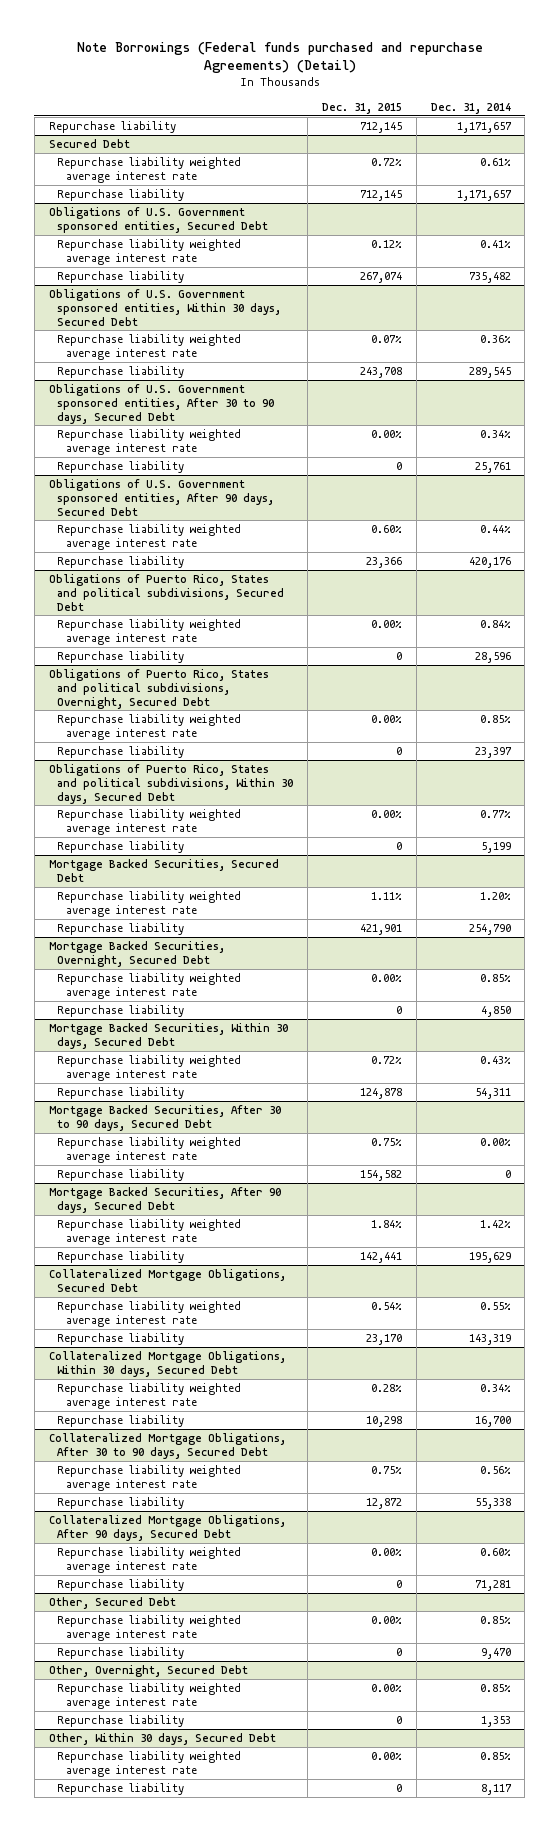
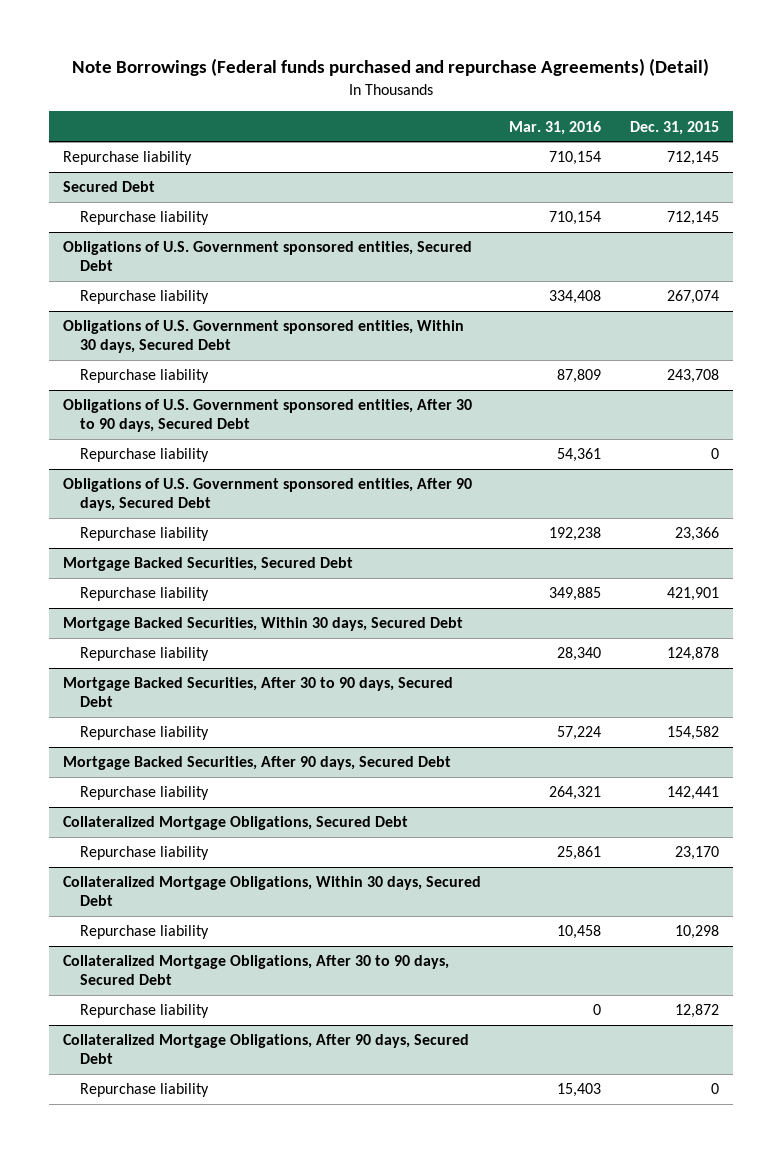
- | Dec. 31, 2015 | Dec. 31, 2014
+ | Mar. 31, 2016 | Dec. 31, 2015
@ Secured Debt
- Repurchase liability weighted average interest rate | 0.72% | 0.61%
@ Obligations of U.S. Government sponsored entities, Secured Debt
- Repurchase liability weighted average interest rate | 0.12% | 0.41%
@ Obligations of U.S. Government sponsored entities, Within 30 days, Secured Debt
- Repurchase liability weighted average interest rate | 0.07% | 0.36%
@ Obligations of U.S. Government sponsored entities, After 30 to 90 days, Secured Debt
- Repurchase liability weighted average interest rate | 0.00% | 0.34%
@ Obligations of U.S. Government sponsored entities, After 90 days, Secured Debt
- Repurchase liability weighted average interest rate | 0.60% | 0.44%
- Obligations of Puerto Rico, States and political subdivisions, Secured Debt
- Repurchase liability weighted average interest rate | 0.00% | 0.84%
- Repurchase liability | 0 | 28,596
- Obligations of Puerto Rico, States and political subdivisions, Overnight, Secured Debt
- Repurchase liability weighted average interest rate | 0.00% | 0.85%
- Repurchase liability | 0 | 23,397
- Obligations of Puerto Rico, States and political subdivisions, Within 30 days, Secured Debt
- Repurchase liability weighted average interest rate | 0.00% | 0.77%
- Repurchase liability | 0 | 5,199
@ Mortgage Backed Securities, Secured Debt
- Repurchase liability weighted average interest rate | 1.11% | 1.20%
- Mortgage Backed Securities, Overnight, Secured Debt
- Repurchase liability weighted average interest rate | 0.00% | 0.85%
- Repurchase liability | 0 | 4,850
@ Mortgage Backed Securities, Within 30 days, Secured Debt
- Repurchase liability weighted average interest rate | 0.72% | 0.43%
@ Mortgage Backed Securities, After 30 to 90 days, Secured Debt
- Repurchase liability weighted average interest rate | 0.75% | 0.00%
@ Mortgage Backed Securities, After 90 days, Secured Debt
- Repurchase liability weighted average interest rate | 1.84% | 1.42%
@ Collateralized Mortgage Obligations, Secured Debt
- Repurchase liability weighted average interest rate | 0.54% | 0.55%
@ Collateralized Mortgage Obligations, Within 30 days, Secured Debt
- Repurchase liability weighted average interest rate | 0.28% | 0.34%
@ Collateralized Mortgage Obligations, After 30 to 90 days, Secured Debt
- Repurchase liability weighted average interest rate | 0.75% | 0.56%
@ Collateralized Mortgage Obligations, After 90 days, Secured Debt
- Repurchase liability weighted average interest rate | 0.00% | 0.60%
- Other, Secured Debt
- Repurchase liability weighted average interest rate | 0.00% | 0.85%
- Repurchase liability | 0 | 9,470
- Other, Overnight, Secured Debt
- Repurchase liability weighted average interest rate | 0.00% | 0.85%
- Repurchase liability | 0 | 1,353
- Other, Within 30 days, Secured Debt
- Repurchase liability weighted average interest rate | 0.00% | 0.85%
- Repurchase liability | 0 | 8,117

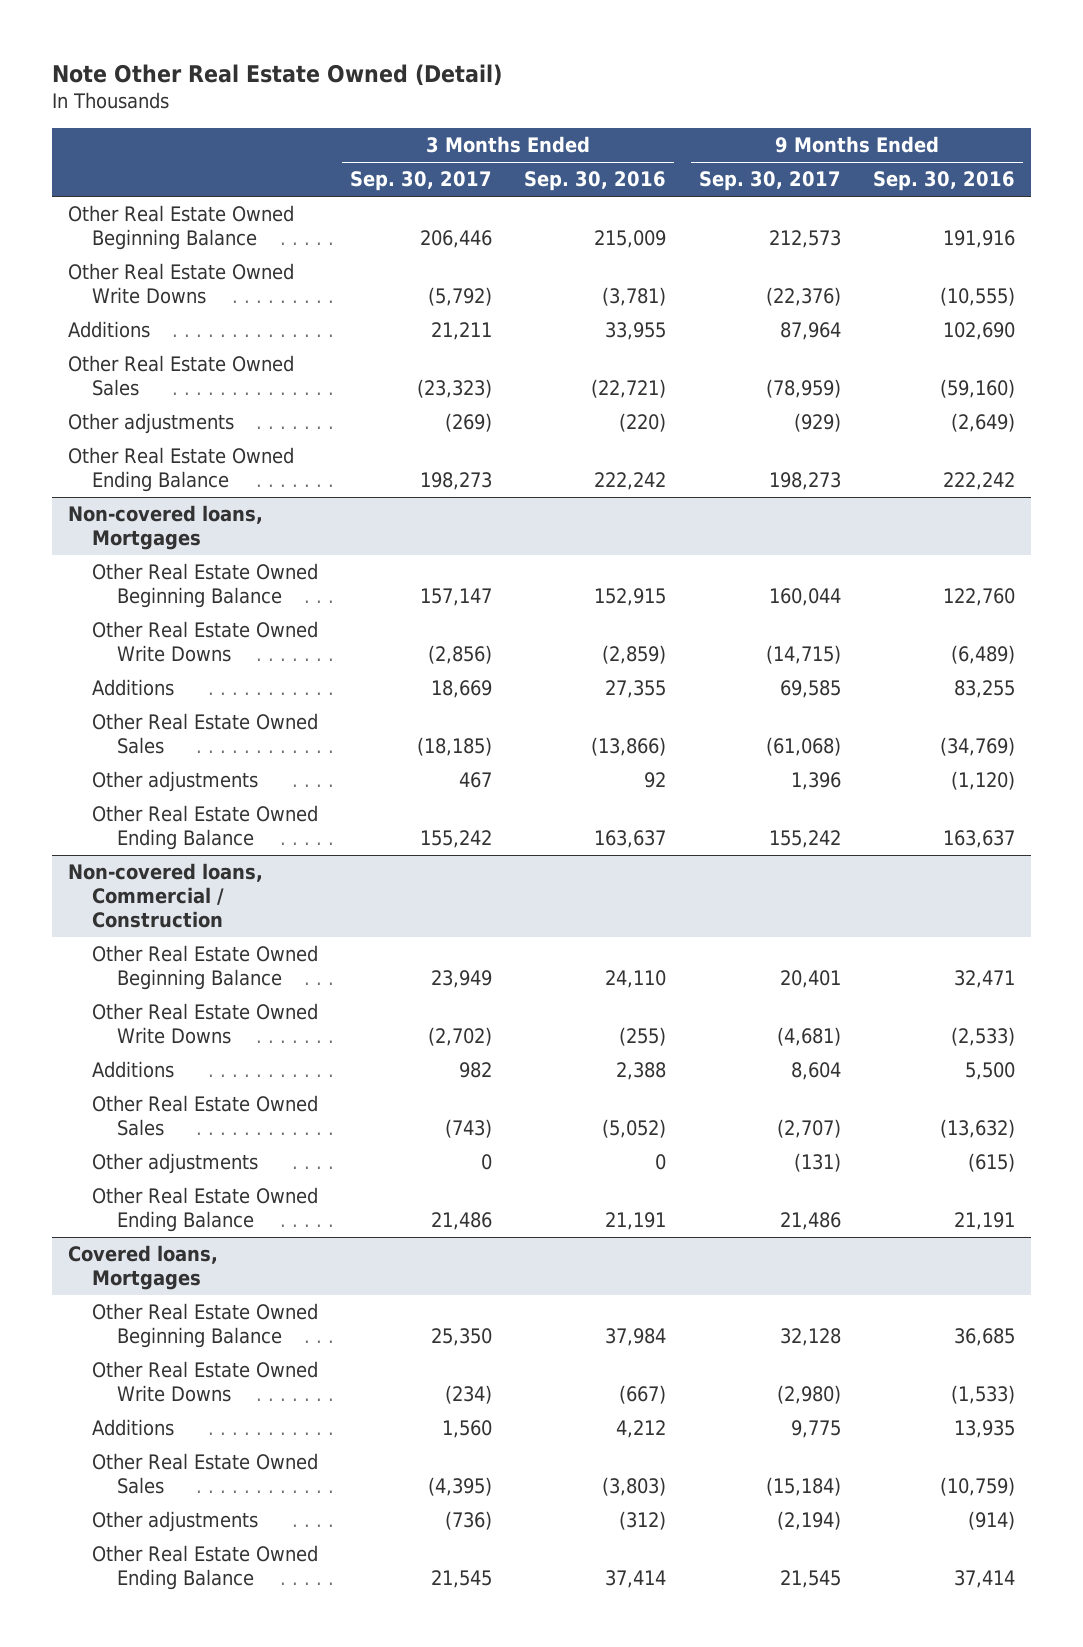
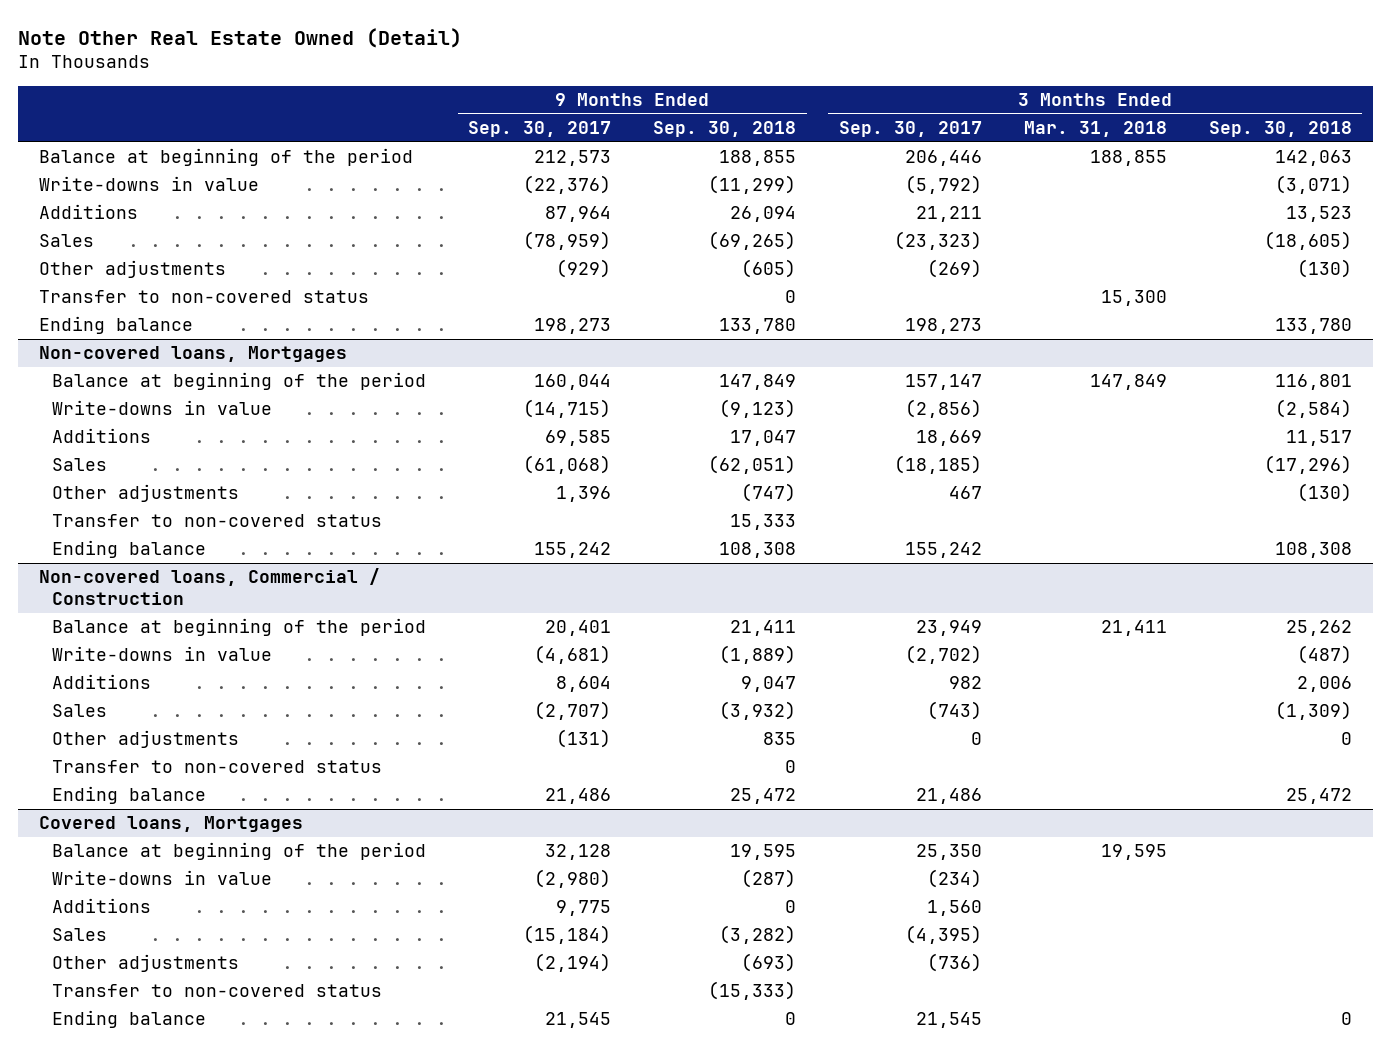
- | 3 Months Ended Sep. 30, 2017 | 3 Months Ended Sep. 30, 2016 | 9 Months Ended Sep. 30, 2017 | 9 Months Ended Sep. 30, 2016
+ | 9 Months Ended Sep. 30, 2017 | 9 Months Ended Sep. 30, 2018 | 3 Months Ended Sep. 30, 2017 | 3 Months Ended Mar. 31, 2018 | 3 Months Ended Sep. 30, 2018
- Other Real Estate Owned Beginning Balance | 206,446 | 215,009 | 212,573 | 191,916
- Other Real Estate Owned Write Downs | (5,792) | (3,781) | (22,376) | (10,555)
+ Balance at beginning of the period | 212,573 | 188,855 | 206,446 | 188,855 | 142,063
+ Write-downs in value | (22,376) | (11,299) | (5,792) | | (3,071)
- Other Real Estate Owned Sales | (23,323) | (22,721) | (78,959) | (59,160)
+ Sales | (78,959) | (69,265) | (23,323) | | (18,605)
- Other Real Estate Owned Ending Balance | 198,273 | 222,242 | 198,273 | 222,242
+ Transfer to non-covered status | | 0 | | 15,300 |
+ Ending balance | 198,273 | 133,780 | 198,273 | | 133,780
@ Non-covered loans, Mortgages
- Other Real Estate Owned Beginning Balance | 157,147 | 152,915 | 160,044 | 122,760
- Other Real Estate Owned Write Downs | (2,856) | (2,859) | (14,715) | (6,489)
+ Balance at beginning of the period | 160,044 | 147,849 | 157,147 | 147,849 | 116,801
+ Write-downs in value | (14,715) | (9,123) | (2,856) | | (2,584)
- Other Real Estate Owned Sales | (18,185) | (13,866) | (61,068) | (34,769)
+ Sales | (61,068) | (62,051) | (18,185) | | (17,296)
- Other Real Estate Owned Ending Balance | 155,242 | 163,637 | 155,242 | 163,637
+ Transfer to non-covered status | | 15,333 | | |
+ Ending balance | 155,242 | 108,308 | 155,242 | | 108,308
@ Non-covered loans, Commercial / Construction
- Other Real Estate Owned Beginning Balance | 23,949 | 24,110 | 20,401 | 32,471
- Other Real Estate Owned Write Downs | (2,702) | (255) | (4,681) | (2,533)
+ Balance at beginning of the period | 20,401 | 21,411 | 23,949 | 21,411 | 25,262
+ Write-downs in value | (4,681) | (1,889) | (2,702) | | (487)
- Other Real Estate Owned Sales | (743) | (5,052) | (2,707) | (13,632)
+ Sales | (2,707) | (3,932) | (743) | | (1,309)
- Other Real Estate Owned Ending Balance | 21,486 | 21,191 | 21,486 | 21,191
+ Transfer to non-covered status | | 0 | | |
+ Ending balance | 21,486 | 25,472 | 21,486 | | 25,472
@ Covered loans, Mortgages
- Other Real Estate Owned Beginning Balance | 25,350 | 37,984 | 32,128 | 36,685
- Other Real Estate Owned Write Downs | (234) | (667) | (2,980) | (1,533)
+ Balance at beginning of the period | 32,128 | 19,595 | 25,350 | 19,595 |
+ Write-downs in value | (2,980) | (287) | (234) | |
- Other Real Estate Owned Sales | (4,395) | (3,803) | (15,184) | (10,759)
+ Sales | (15,184) | (3,282) | (4,395) | |
- Other Real Estate Owned Ending Balance | 21,545 | 37,414 | 21,545 | 37,414
+ Transfer to non-covered status | | (15,333) | | |
+ Ending balance | 21,545 | 0 | 21,545 | | 0

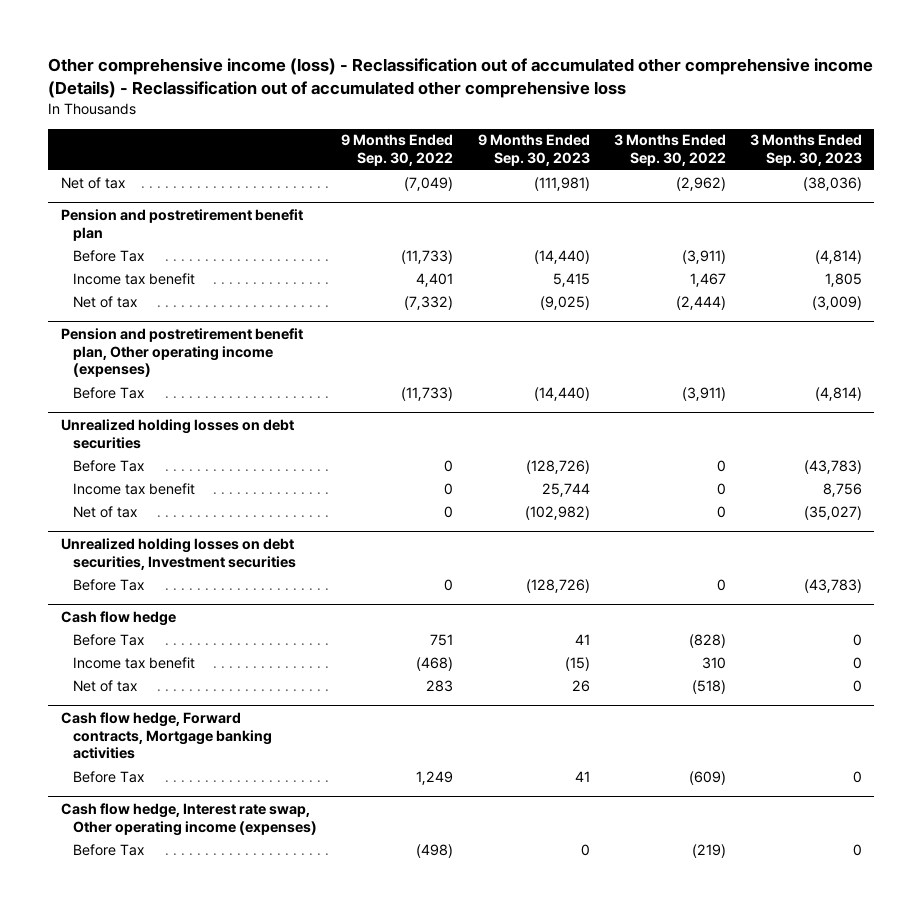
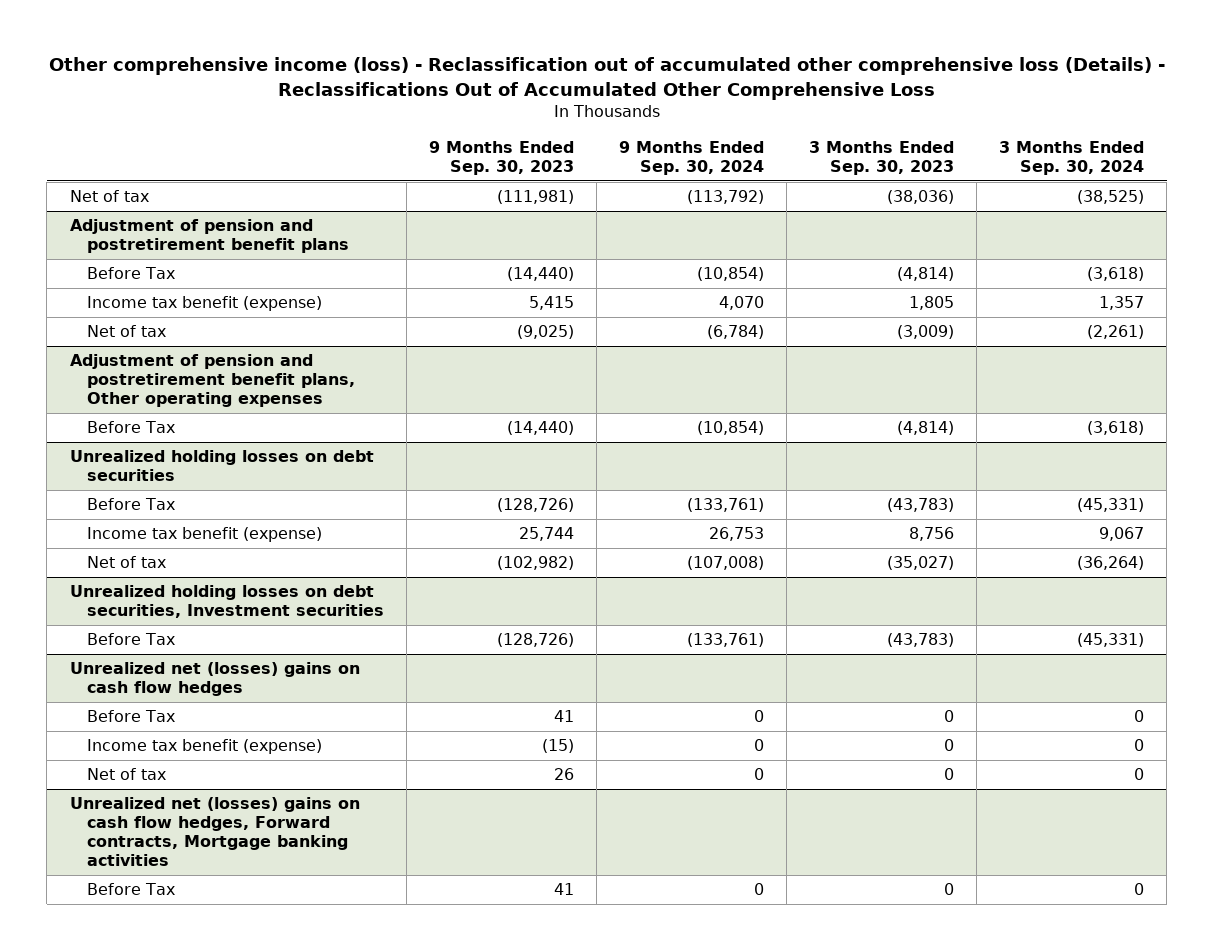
- Other comprehensive income (loss) - Reclassification out of accumulated other comprehensive income (Details) - Reclassification out of accumulated other comprehensive loss
+ Other comprehensive income (loss) - Reclassification out of accumulated other comprehensive loss (Details) - Reclassifications Out of Accumulated Other Comprehensive Loss
- | 9 Months Ended Sep. 30, 2022 | 9 Months Ended Sep. 30, 2023 | 3 Months Ended Sep. 30, 2022 | 3 Months Ended Sep. 30, 2023
+ | 9 Months Ended Sep. 30, 2023 | 9 Months Ended Sep. 30, 2024 | 3 Months Ended Sep. 30, 2023 | 3 Months Ended Sep. 30, 2024
- Pension and postretirement benefit plan
+ Adjustment of pension and postretirement benefit plans
- Income tax benefit | 4,401 | 5,415 | 1,467 | 1,805
+ Income tax benefit (expense) | 5,415 | 4,070 | 1,805 | 1,357
- Pension and postretirement benefit plan, Other operating income (expenses)
+ Adjustment of pension and postretirement benefit plans, Other operating expenses
@ Unrealized holding losses on debt securities
- Income tax benefit | 0 | 25,744 | 0 | 8,756
+ Income tax benefit (expense) | 25,744 | 26,753 | 8,756 | 9,067
- Cash flow hedge
+ Unrealized net (losses) gains on cash flow hedges
- Income tax benefit | (468) | (15) | 310 | 0
+ Income tax benefit (expense) | (15) | 0 | 0 | 0
- Cash flow hedge, Forward contracts, Mortgage banking activities
+ Unrealized net (losses) gains on cash flow hedges, Forward contracts, Mortgage banking activities
- Cash flow hedge, Interest rate swap, Other operating income (expenses)
- Before Tax | (498) | 0 | (219) | 0

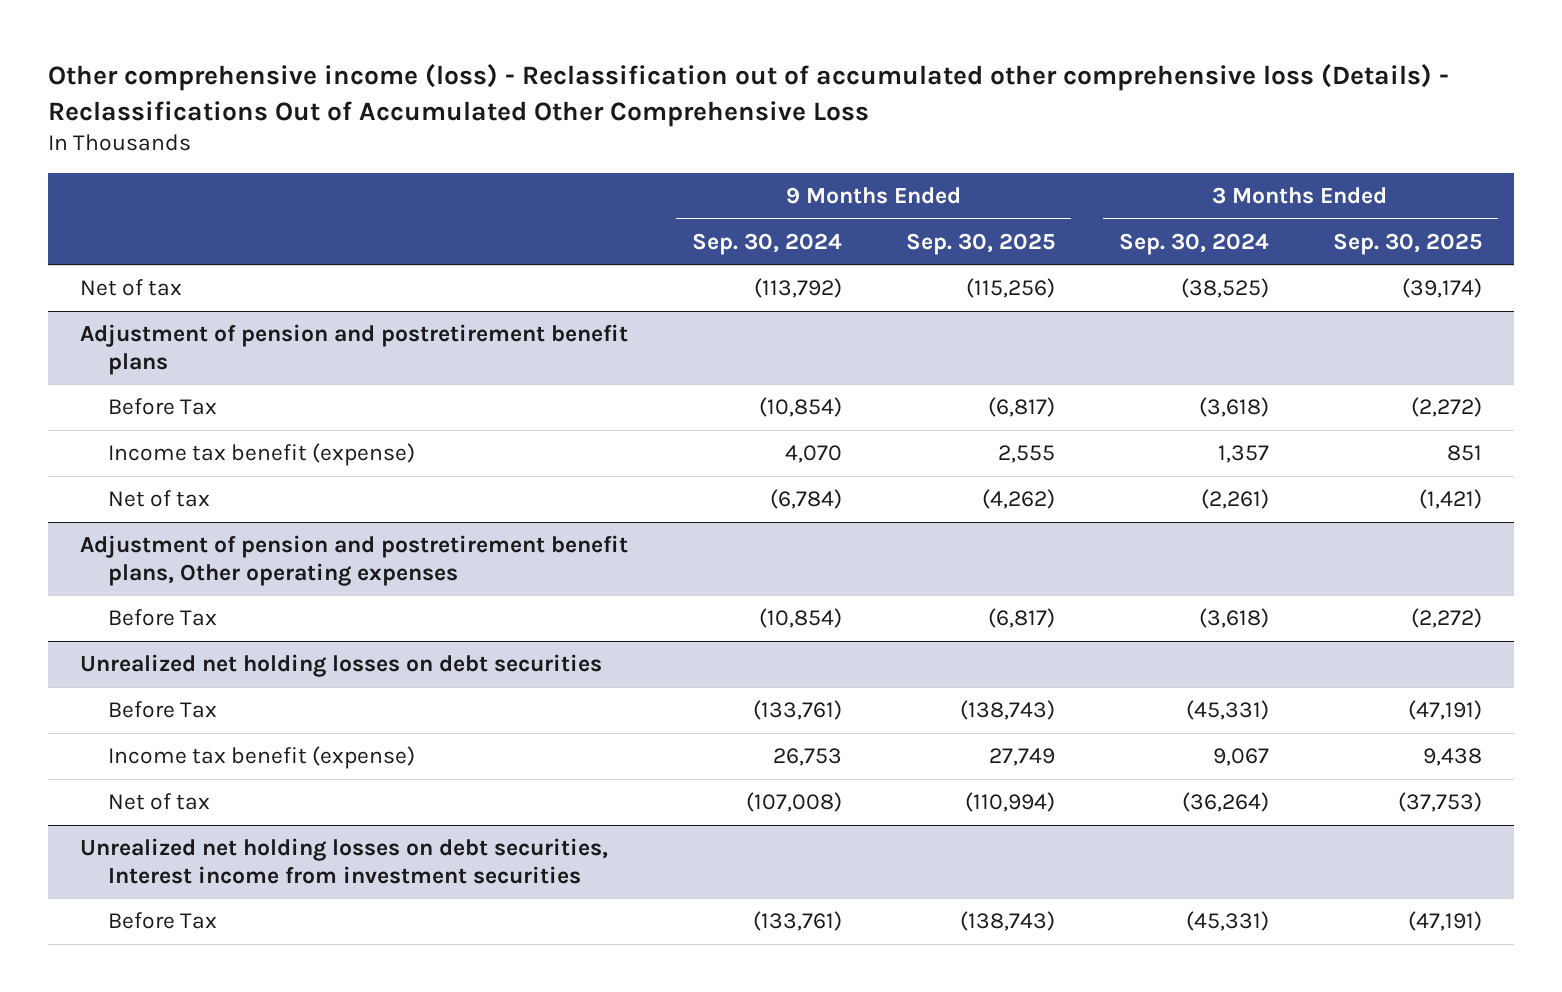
- | 9 Months Ended Sep. 30, 2023 | 9 Months Ended Sep. 30, 2024 | 3 Months Ended Sep. 30, 2023 | 3 Months Ended Sep. 30, 2024
+ | 9 Months Ended Sep. 30, 2024 | 9 Months Ended Sep. 30, 2025 | 3 Months Ended Sep. 30, 2024 | 3 Months Ended Sep. 30, 2025
- Unrealized holding losses on debt securities
+ Unrealized net holding losses on debt securities
- Unrealized holding losses on debt securities, Investment securities
+ Unrealized net holding losses on debt securities, Interest income from investment securities
- Unrealized net (losses) gains on cash flow hedges
- Before Tax | 41 | 0 | 0 | 0
- Income tax benefit (expense) | (15) | 0 | 0 | 0
- Net of tax | 26 | 0 | 0 | 0
- Unrealized net (losses) gains on cash flow hedges, Forward contracts, Mortgage banking activities
- Before Tax | 41 | 0 | 0 | 0

